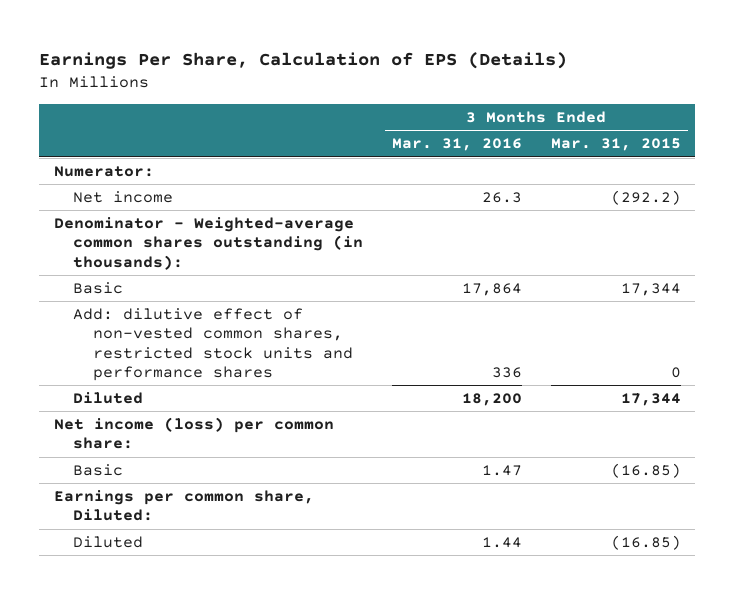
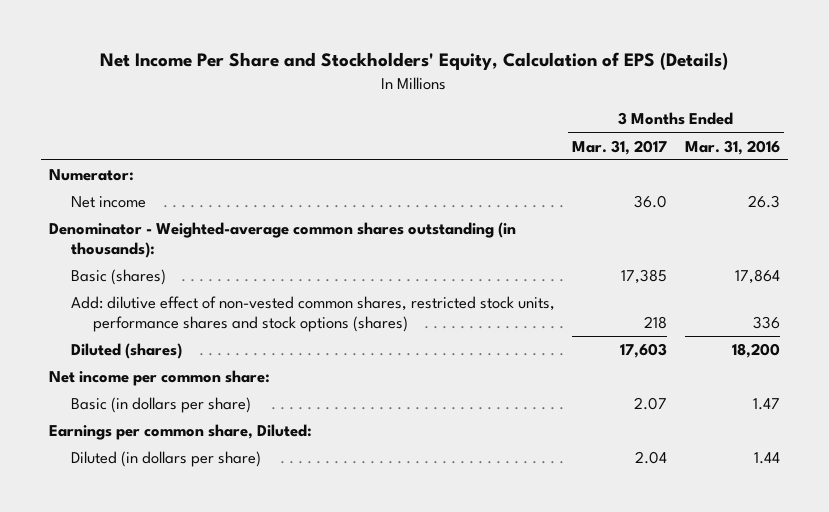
- Earnings Per Share, Calculation of EPS (Details)
+ Net Income Per Share and Stockholders' Equity, Calculation of EPS (Details)
- | 3 Months Ended Mar. 31, 2016 | 3 Months Ended Mar. 31, 2015
+ | 3 Months Ended Mar. 31, 2017 | 3 Months Ended Mar. 31, 2016
- Basic | 17,864 | 17,344
- Add: dilutive effect of non-vested common shares, restricted stock units and performance shares | 336 | 0
- Diluted | 18,200 | 17,344
- Net income (loss) per common share:
- Basic | 1.47 | (16.85)
+ Basic (shares) | 17,385 | 17,864
+ Add: dilutive effect of non-vested common shares, restricted stock units, performance shares and stock options (shares) | 218 | 336
+ Diluted (shares) | 17,603 | 18,200
+ Net income per common share:
+ Basic (in dollars per share) | 2.07 | 1.47
- Diluted | 1.44 | (16.85)
+ Diluted (in dollars per share) | 2.04 | 1.44

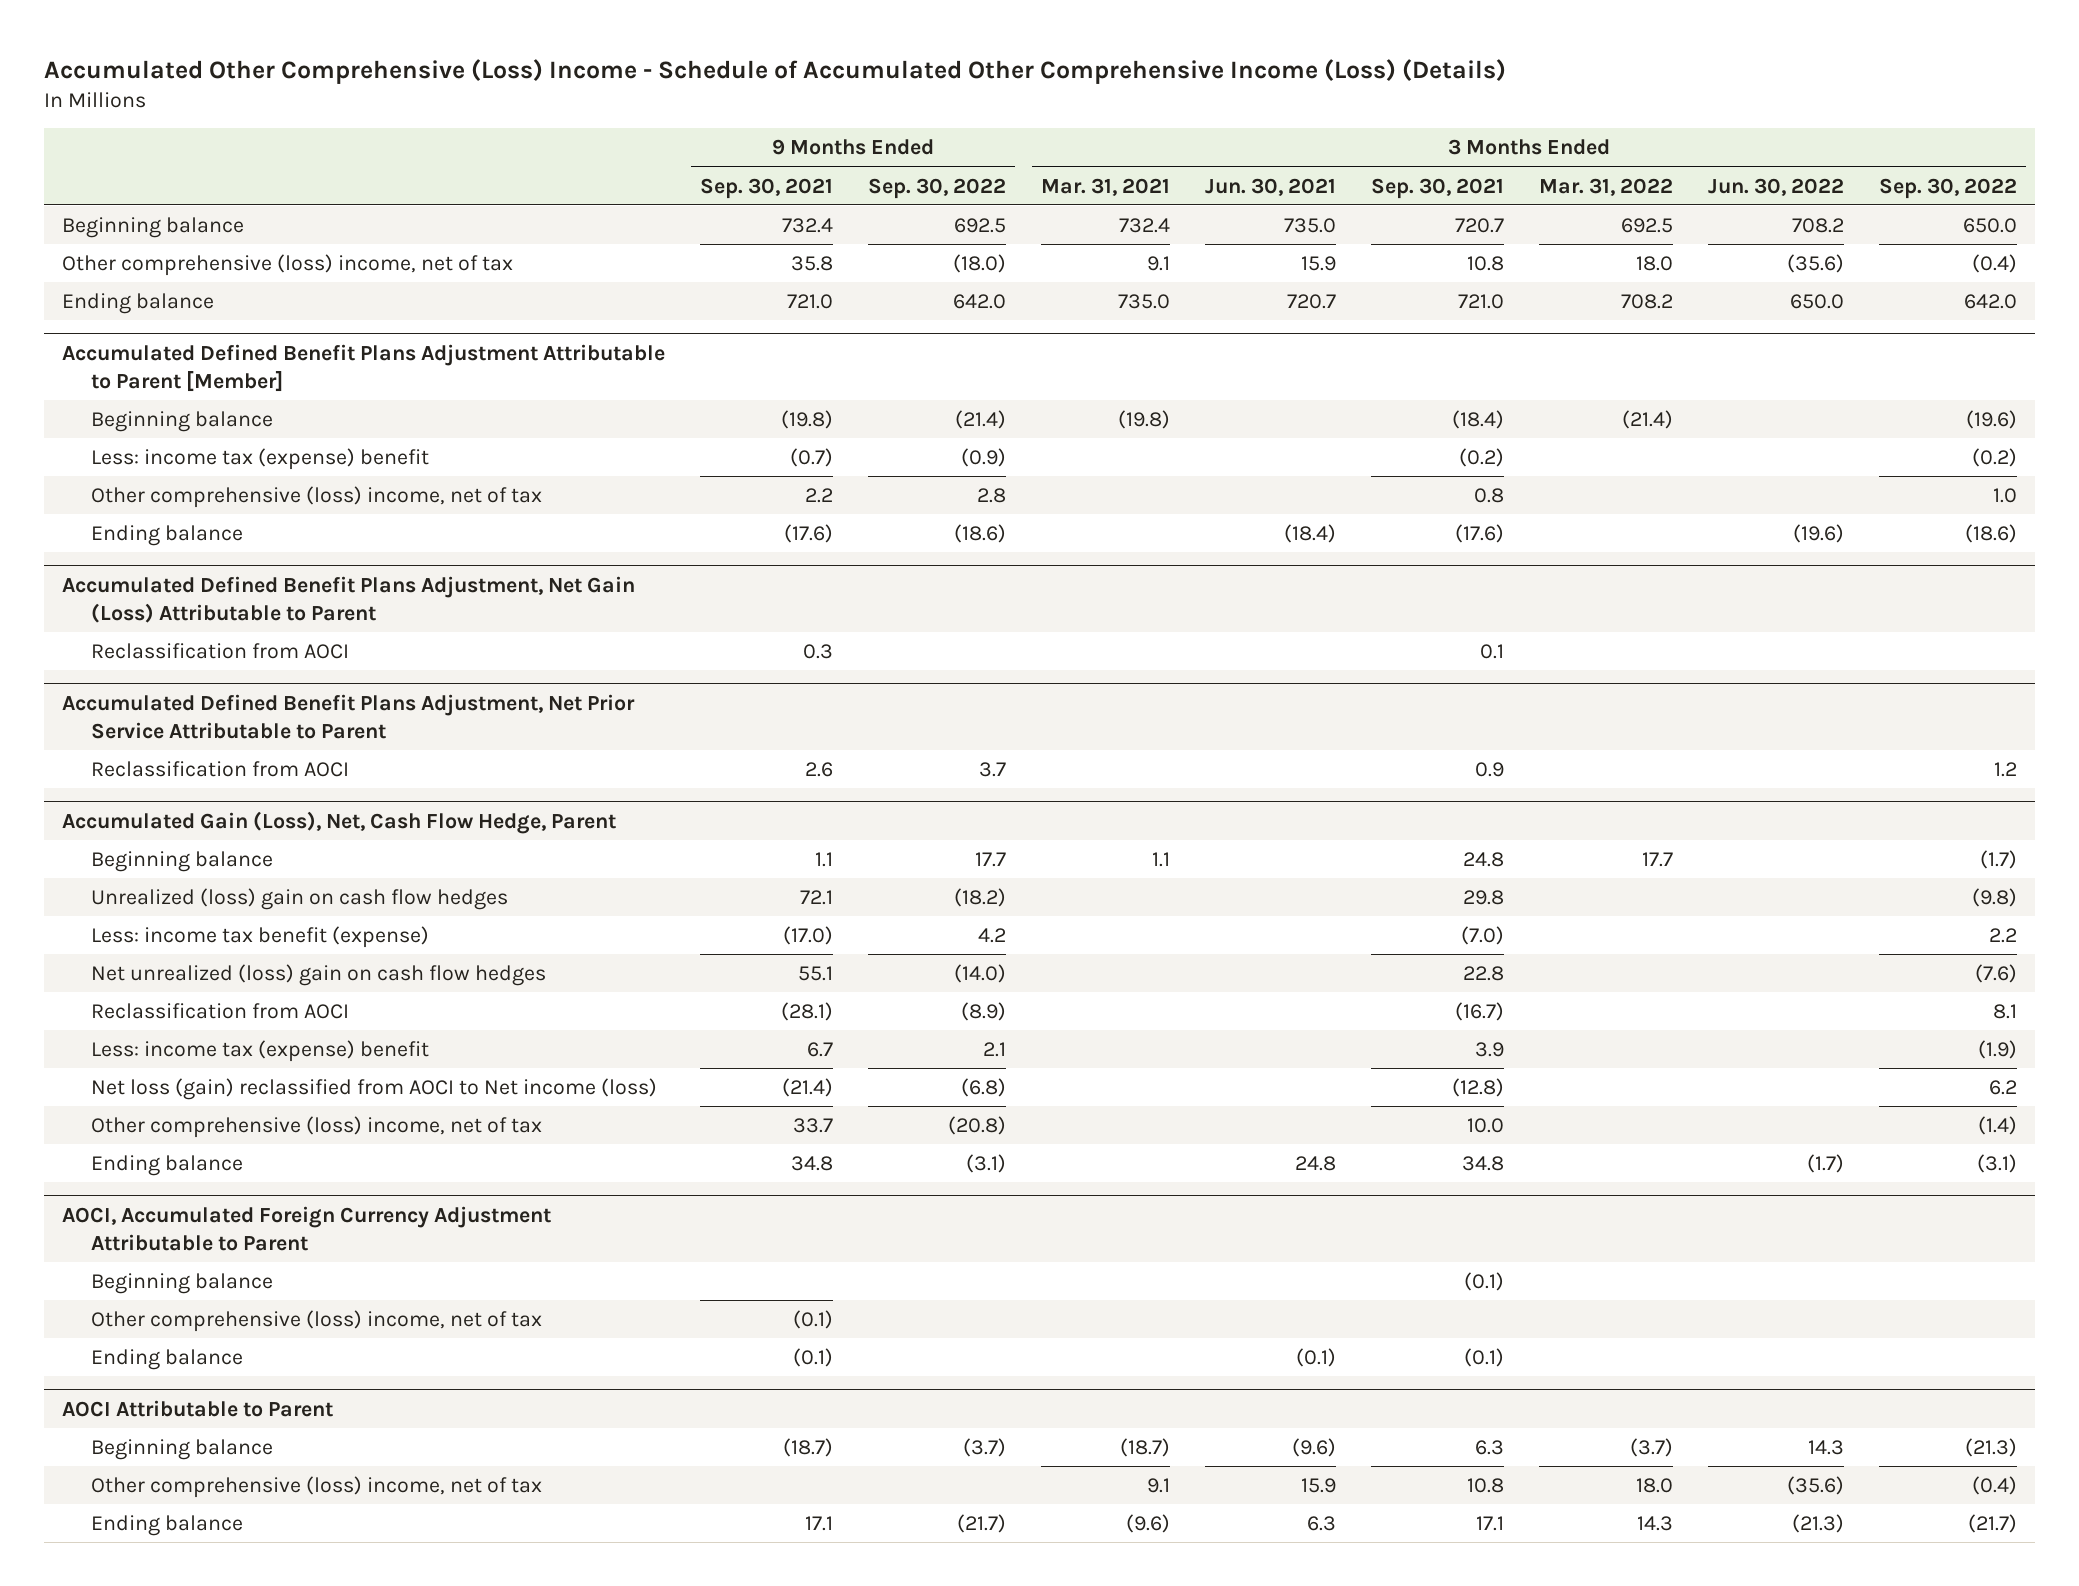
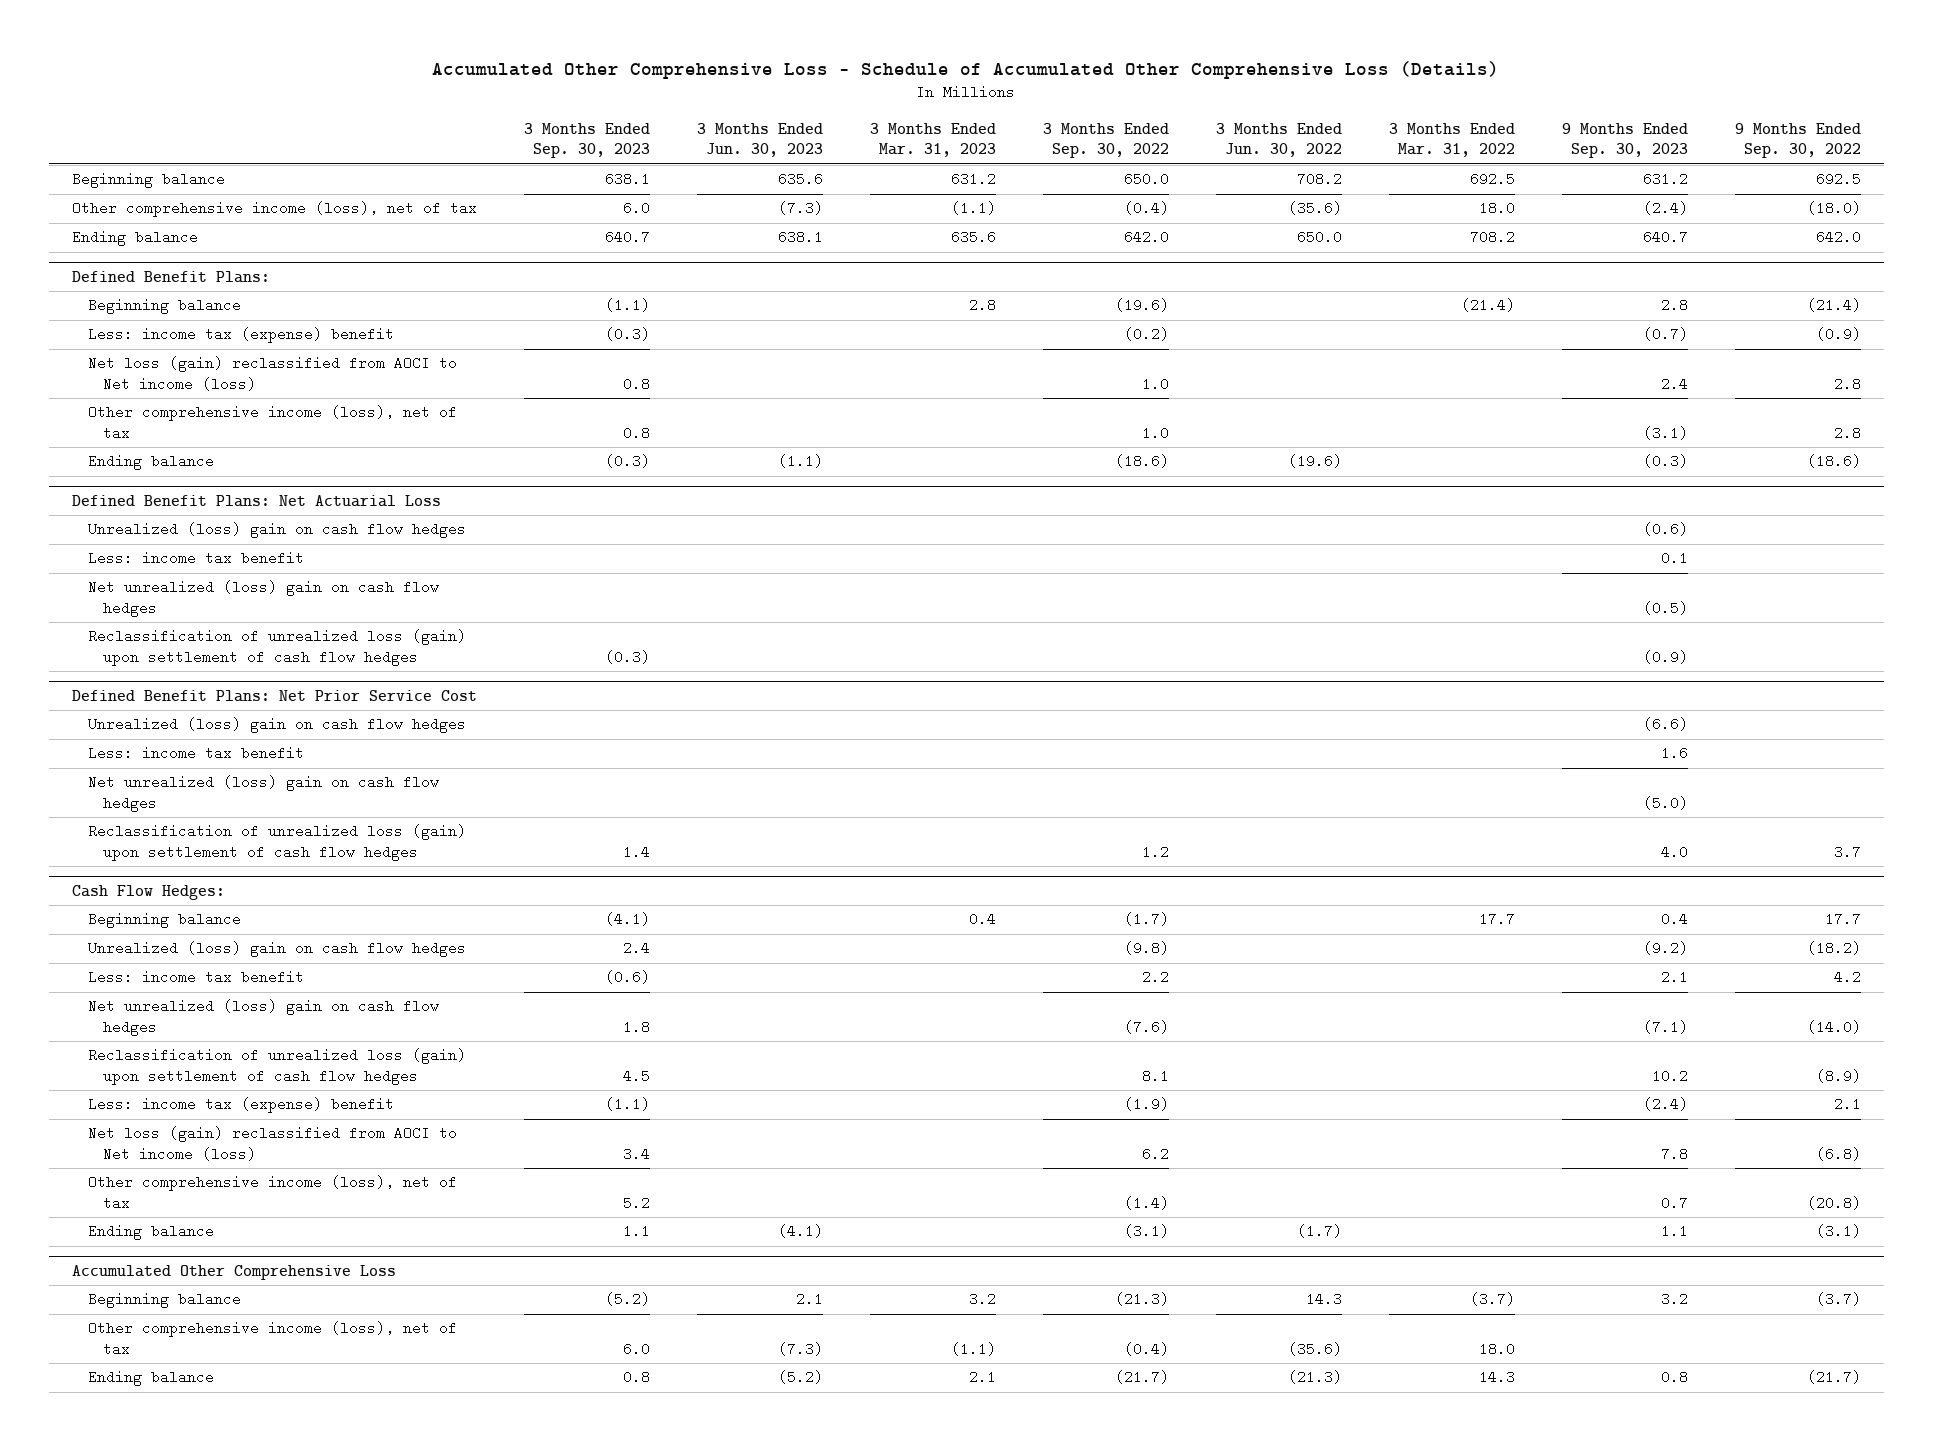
- Accumulated Other Comprehensive (Loss) Income - Schedule of Accumulated Other Comprehensive Income (Loss) (Details)
+ Accumulated Other Comprehensive Loss - Schedule of Accumulated Other Comprehensive Loss (Details)
- | 9 Months Ended Sep. 30, 2021 | 9 Months Ended Sep. 30, 2022 | 3 Months Ended Mar. 31, 2021 | 3 Months Ended Jun. 30, 2021 | 3 Months Ended Sep. 30, 2021 | 3 Months Ended Mar. 31, 2022 | 3 Months Ended Jun. 30, 2022 | 3 Months Ended Sep. 30, 2022
+ | 3 Months Ended Sep. 30, 2023 | 3 Months Ended Jun. 30, 2023 | 3 Months Ended Mar. 31, 2023 | 3 Months Ended Sep. 30, 2022 | 3 Months Ended Jun. 30, 2022 | 3 Months Ended Mar. 31, 2022 | 9 Months Ended Sep. 30, 2023 | 9 Months Ended Sep. 30, 2022
- Other comprehensive (loss) income, net of tax | 35.8 | (18.0) | 9.1 | 15.9 | 10.8 | 18.0 | (35.6) | (0.4)
+ Other comprehensive income (loss), net of tax | 6.0 | (7.3) | (1.1) | (0.4) | (35.6) | 18.0 | (2.4) | (18.0)
- Accumulated Defined Benefit Plans Adjustment Attributable to Parent [Member]
+ Defined Benefit Plans:
- Other comprehensive (loss) income, net of tax | 2.2 | 2.8 | | | 0.8 | | | 1.0
+ Net loss (gain) reclassified from AOCI to Net income (loss) | 0.8 | | | 1.0 | | | 2.4 | 2.8
+ Other comprehensive income (loss), net of tax | 0.8 | | | 1.0 | | | (3.1) | 2.8
- Accumulated Defined Benefit Plans Adjustment, Net Gain (Loss) Attributable to Parent
- Reclassification from AOCI | 0.3 | | | | 0.1 | | |
- Accumulated Defined Benefit Plans Adjustment, Net Prior Service Attributable to Parent
- Reclassification from AOCI | 2.6 | 3.7 | | | 0.9 | | | 1.2
- Accumulated Gain (Loss), Net, Cash Flow Hedge, Parent
+ Defined Benefit Plans: Net Actuarial Loss
+ Unrealized (loss) gain on cash flow hedges | | | | | | | (0.6) |
+ Less: income tax benefit | | | | | | | 0.1 |
+ Net unrealized (loss) gain on cash flow hedges | | | | | | | (0.5) |
+ Reclassification of unrealized loss (gain) upon settlement of cash flow hedges | (0.3) | | | | | | (0.9) |
+ Defined Benefit Plans: Net Prior Service Cost
+ Unrealized (loss) gain on cash flow hedges | | | | | | | (6.6) |
+ Less: income tax benefit | | | | | | | 1.6 |
+ Net unrealized (loss) gain on cash flow hedges | | | | | | | (5.0) |
+ Reclassification of unrealized loss (gain) upon settlement of cash flow hedges | 1.4 | | | 1.2 | | | 4.0 | 3.7
+ Cash Flow Hedges:
- Less: income tax benefit (expense) | (17.0) | 4.2 | | | (7.0) | | | 2.2
+ Less: income tax benefit | (0.6) | | | 2.2 | | | 2.1 | 4.2
- Reclassification from AOCI | (28.1) | (8.9) | | | (16.7) | | | 8.1
+ Reclassification of unrealized loss (gain) upon settlement of cash flow hedges | 4.5 | | | 8.1 | | | 10.2 | (8.9)
- Other comprehensive (loss) income, net of tax | 33.7 | (20.8) | | | 10.0 | | | (1.4)
+ Other comprehensive income (loss), net of tax | 5.2 | | | (1.4) | | | 0.7 | (20.8)
- AOCI, Accumulated Foreign Currency Adjustment Attributable to Parent
- Beginning balance | | | | | (0.1) | | |
- Other comprehensive (loss) income, net of tax | (0.1) | | | | | | |
- Ending balance | (0.1) | | | (0.1) | (0.1) | | |
- AOCI Attributable to Parent
+ Accumulated Other Comprehensive Loss
- Other comprehensive (loss) income, net of tax | | | 9.1 | 15.9 | 10.8 | 18.0 | (35.6) | (0.4)
+ Other comprehensive income (loss), net of tax | 6.0 | (7.3) | (1.1) | (0.4) | (35.6) | 18.0 | |

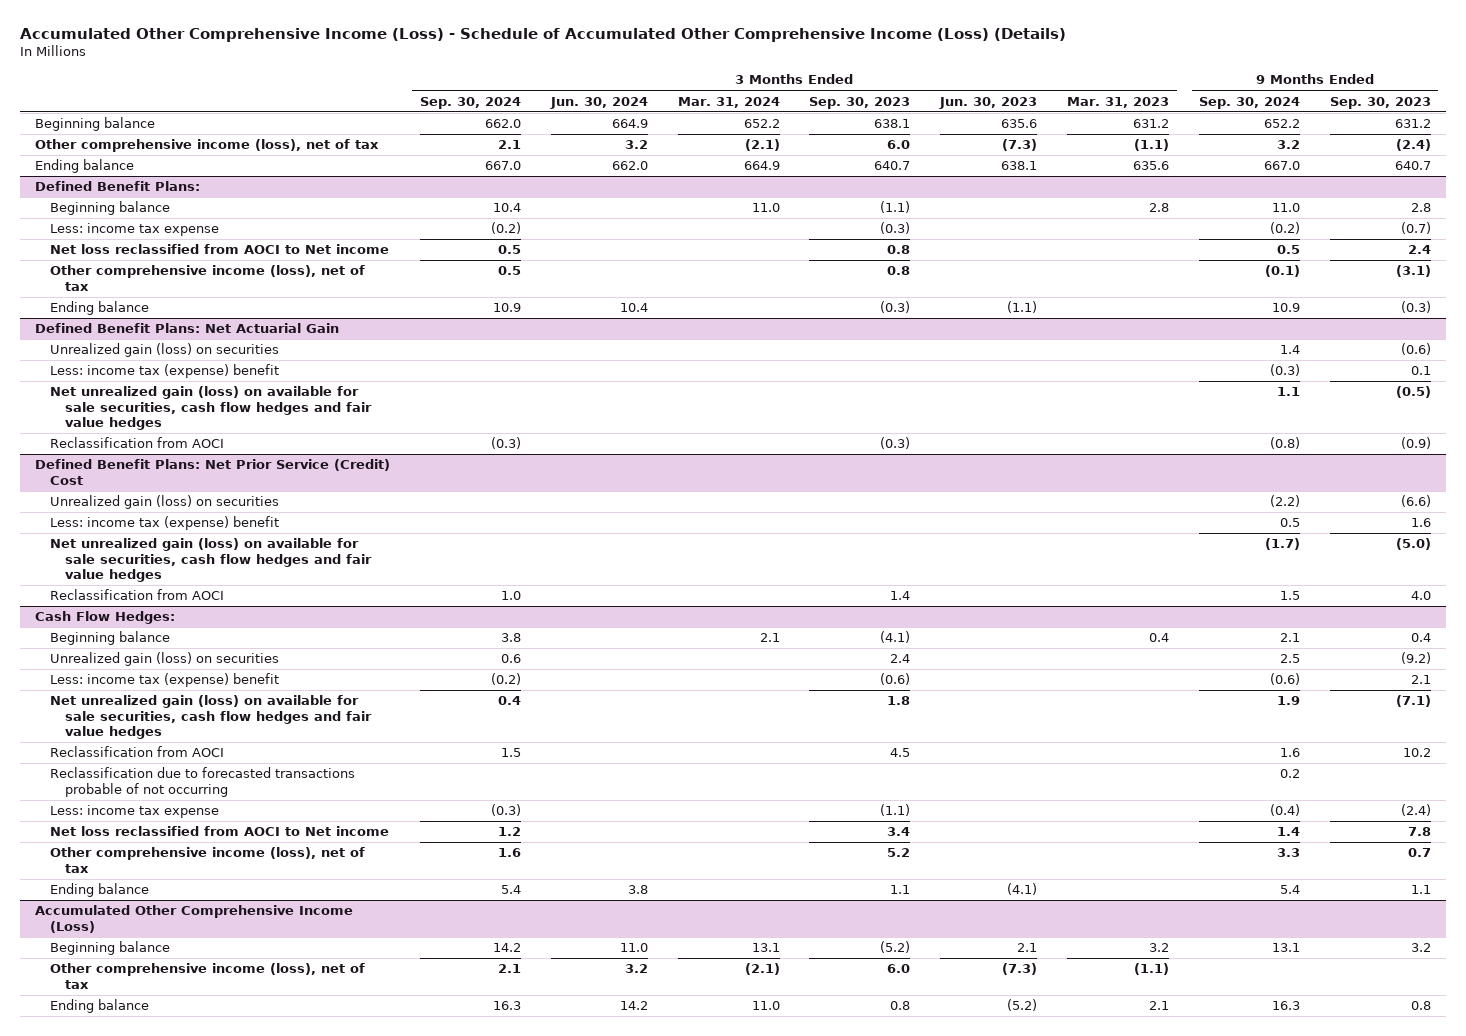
- Accumulated Other Comprehensive Loss - Schedule of Accumulated Other Comprehensive Loss (Details)
+ Accumulated Other Comprehensive Income (Loss) - Schedule of Accumulated Other Comprehensive Income (Loss) (Details)
- | 3 Months Ended Sep. 30, 2023 | 3 Months Ended Jun. 30, 2023 | 3 Months Ended Mar. 31, 2023 | 3 Months Ended Sep. 30, 2022 | 3 Months Ended Jun. 30, 2022 | 3 Months Ended Mar. 31, 2022 | 9 Months Ended Sep. 30, 2023 | 9 Months Ended Sep. 30, 2022
+ | 3 Months Ended Sep. 30, 2024 | 3 Months Ended Jun. 30, 2024 | 3 Months Ended Mar. 31, 2024 | 3 Months Ended Sep. 30, 2023 | 3 Months Ended Jun. 30, 2023 | 3 Months Ended Mar. 31, 2023 | 9 Months Ended Sep. 30, 2024 | 9 Months Ended Sep. 30, 2023
@ Defined Benefit Plans:
- Less: income tax (expense) benefit | (0.3) | | | (0.2) | | | (0.7) | (0.9)
- Net loss (gain) reclassified from AOCI to Net income (loss) | 0.8 | | | 1.0 | | | 2.4 | 2.8
+ Less: income tax expense | (0.2) | | | (0.3) | | | (0.2) | (0.7)
+ Net loss reclassified from AOCI to Net income | 0.5 | | | 0.8 | | | 0.5 | 2.4
- Defined Benefit Plans: Net Actuarial Loss
- Unrealized (loss) gain on cash flow hedges | | | | | | | (0.6) |
- Less: income tax benefit | | | | | | | 0.1 |
- Net unrealized (loss) gain on cash flow hedges | | | | | | | (0.5) |
- Reclassification of unrealized loss (gain) upon settlement of cash flow hedges | (0.3) | | | | | | (0.9) |
- Defined Benefit Plans: Net Prior Service Cost
- Unrealized (loss) gain on cash flow hedges | | | | | | | (6.6) |
- Less: income tax benefit | | | | | | | 1.6 |
- Net unrealized (loss) gain on cash flow hedges | | | | | | | (5.0) |
- Reclassification of unrealized loss (gain) upon settlement of cash flow hedges | 1.4 | | | 1.2 | | | 4.0 | 3.7
+ Defined Benefit Plans: Net Actuarial Gain
+ Unrealized gain (loss) on securities | | | | | | | 1.4 | (0.6)
+ Less: income tax (expense) benefit | | | | | | | (0.3) | 0.1
+ Net unrealized gain (loss) on available for sale securities, cash flow hedges and fair value hedges | | | | | | | 1.1 | (0.5)
+ Reclassification from AOCI | (0.3) | | | (0.3) | | | (0.8) | (0.9)
+ Defined Benefit Plans: Net Prior Service (Credit) Cost
+ Unrealized gain (loss) on securities | | | | | | | (2.2) | (6.6)
+ Less: income tax (expense) benefit | | | | | | | 0.5 | 1.6
+ Net unrealized gain (loss) on available for sale securities, cash flow hedges and fair value hedges | | | | | | | (1.7) | (5.0)
+ Reclassification from AOCI | 1.0 | | | 1.4 | | | 1.5 | 4.0
@ Cash Flow Hedges:
- Unrealized (loss) gain on cash flow hedges | 2.4 | | | (9.8) | | | (9.2) | (18.2)
- Less: income tax benefit | (0.6) | | | 2.2 | | | 2.1 | 4.2
- Net unrealized (loss) gain on cash flow hedges | 1.8 | | | (7.6) | | | (7.1) | (14.0)
- Reclassification of unrealized loss (gain) upon settlement of cash flow hedges | 4.5 | | | 8.1 | | | 10.2 | (8.9)
- Less: income tax (expense) benefit | (1.1) | | | (1.9) | | | (2.4) | 2.1
- Net loss (gain) reclassified from AOCI to Net income (loss) | 3.4 | | | 6.2 | | | 7.8 | (6.8)
+ Unrealized gain (loss) on securities | 0.6 | | | 2.4 | | | 2.5 | (9.2)
+ Less: income tax (expense) benefit | (0.2) | | | (0.6) | | | (0.6) | 2.1
+ Net unrealized gain (loss) on available for sale securities, cash flow hedges and fair value hedges | 0.4 | | | 1.8 | | | 1.9 | (7.1)
+ Reclassification from AOCI | 1.5 | | | 4.5 | | | 1.6 | 10.2
+ Reclassification due to forecasted transactions probable of not occurring | | | | | | | 0.2 |
+ Less: income tax expense | (0.3) | | | (1.1) | | | (0.4) | (2.4)
+ Net loss reclassified from AOCI to Net income | 1.2 | | | 3.4 | | | 1.4 | 7.8
- Accumulated Other Comprehensive Loss
+ Accumulated Other Comprehensive Income (Loss)

